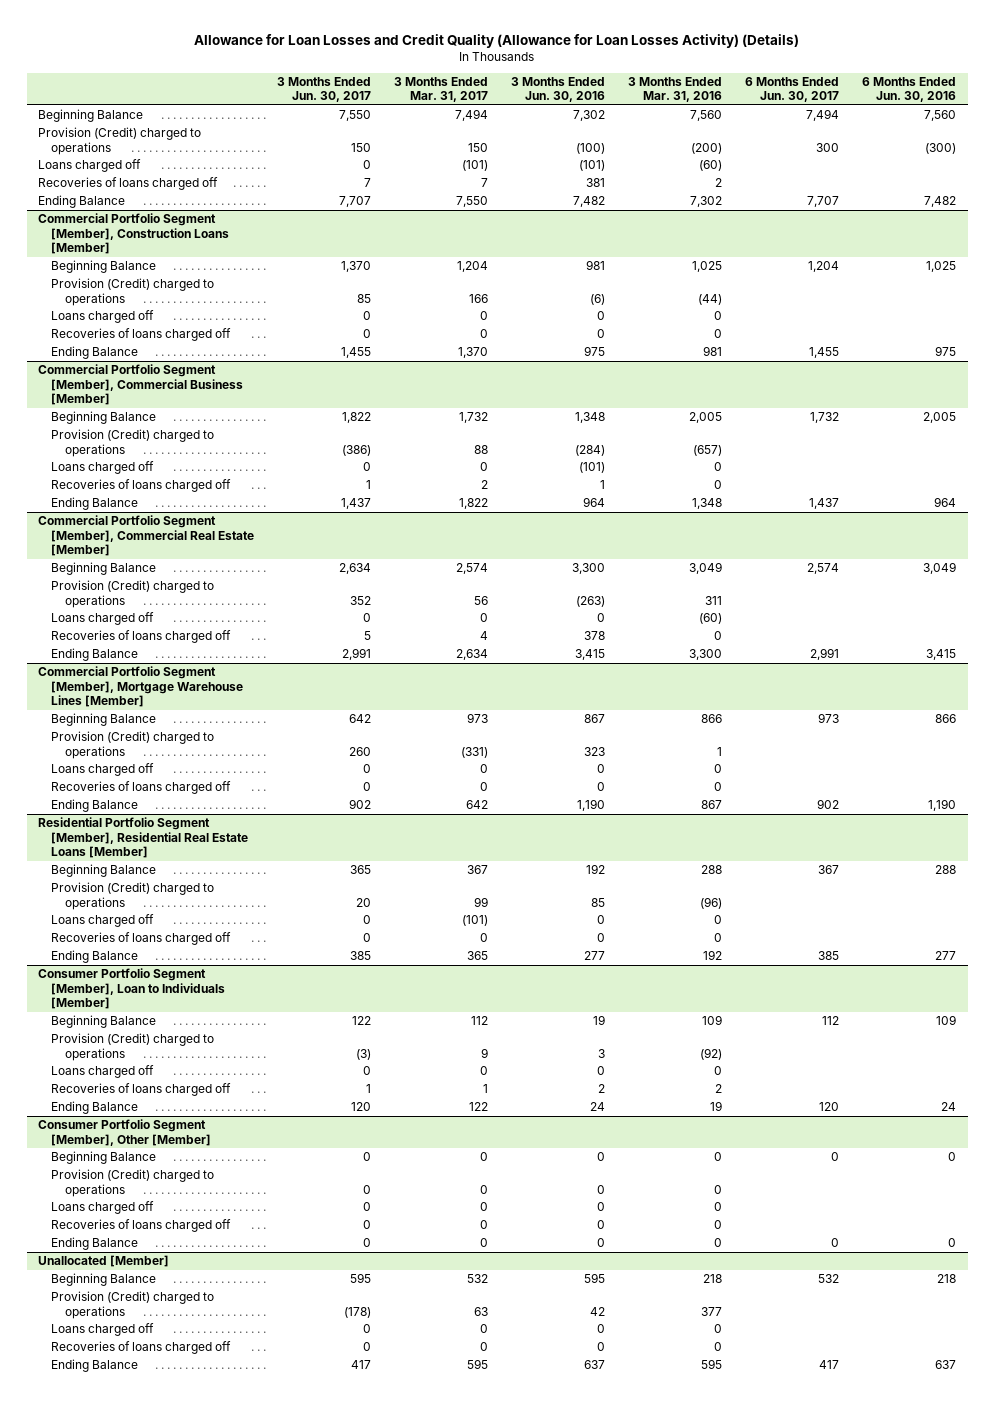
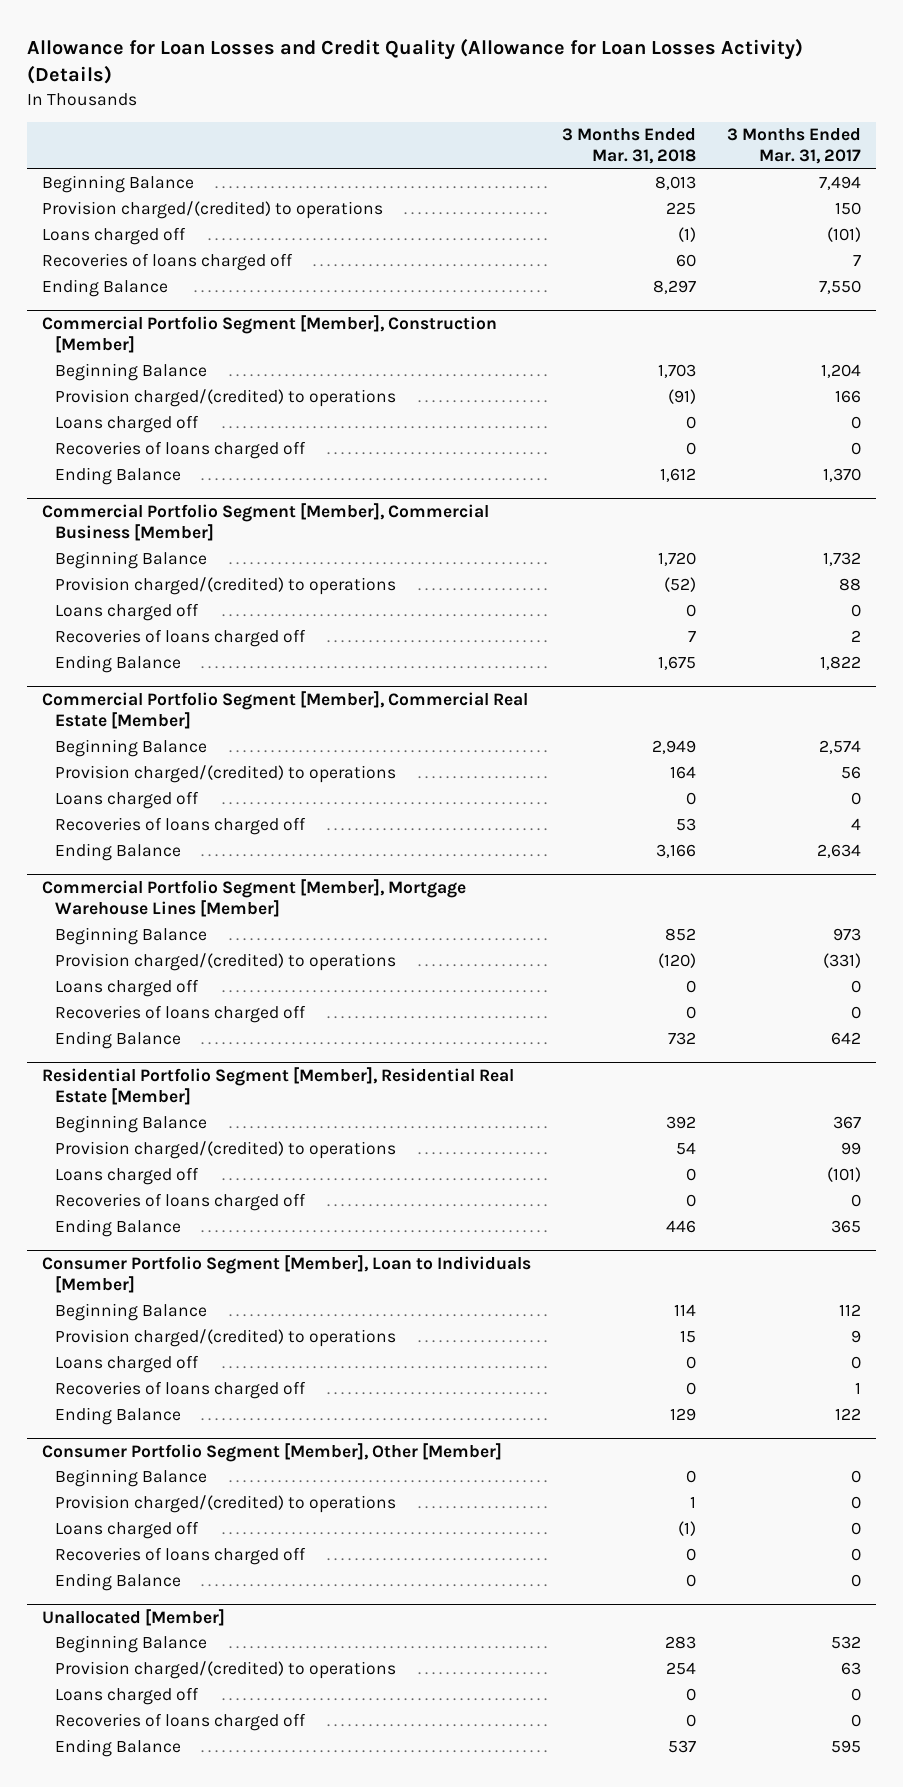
- | 3 Months Ended Jun. 30, 2017 | 3 Months Ended Mar. 31, 2017 | 3 Months Ended Jun. 30, 2016 | 3 Months Ended Mar. 31, 2016 | 6 Months Ended Jun. 30, 2017 | 6 Months Ended Jun. 30, 2016
+ | 3 Months Ended Mar. 31, 2018 | 3 Months Ended Mar. 31, 2017
- Provision (Credit) charged to operations | 150 | 150 | (100) | (200) | 300 | (300)
+ Provision charged/(credited) to operations | 225 | 150
- Commercial Portfolio Segment [Member], Construction Loans [Member]
+ Commercial Portfolio Segment [Member], Construction [Member]
- Provision (Credit) charged to operations | 85 | 166 | (6) | (44) | |
+ Provision charged/(credited) to operations | (91) | 166
@ Commercial Portfolio Segment [Member], Commercial Business [Member]
- Provision (Credit) charged to operations | (386) | 88 | (284) | (657) | |
+ Provision charged/(credited) to operations | (52) | 88
@ Commercial Portfolio Segment [Member], Commercial Real Estate [Member]
- Provision (Credit) charged to operations | 352 | 56 | (263) | 311 | |
+ Provision charged/(credited) to operations | 164 | 56
@ Commercial Portfolio Segment [Member], Mortgage Warehouse Lines [Member]
- Provision (Credit) charged to operations | 260 | (331) | 323 | 1 | |
+ Provision charged/(credited) to operations | (120) | (331)
- Residential Portfolio Segment [Member], Residential Real Estate Loans [Member]
+ Residential Portfolio Segment [Member], Residential Real Estate [Member]
- Provision (Credit) charged to operations | 20 | 99 | 85 | (96) | |
+ Provision charged/(credited) to operations | 54 | 99
@ Consumer Portfolio Segment [Member], Loan to Individuals [Member]
- Provision (Credit) charged to operations | (3) | 9 | 3 | (92) | |
+ Provision charged/(credited) to operations | 15 | 9
@ Consumer Portfolio Segment [Member], Other [Member]
- Provision (Credit) charged to operations | 0 | 0 | 0 | 0 | |
+ Provision charged/(credited) to operations | 1 | 0
@ Unallocated [Member]
- Provision (Credit) charged to operations | (178) | 63 | 42 | 377 | |
+ Provision charged/(credited) to operations | 254 | 63

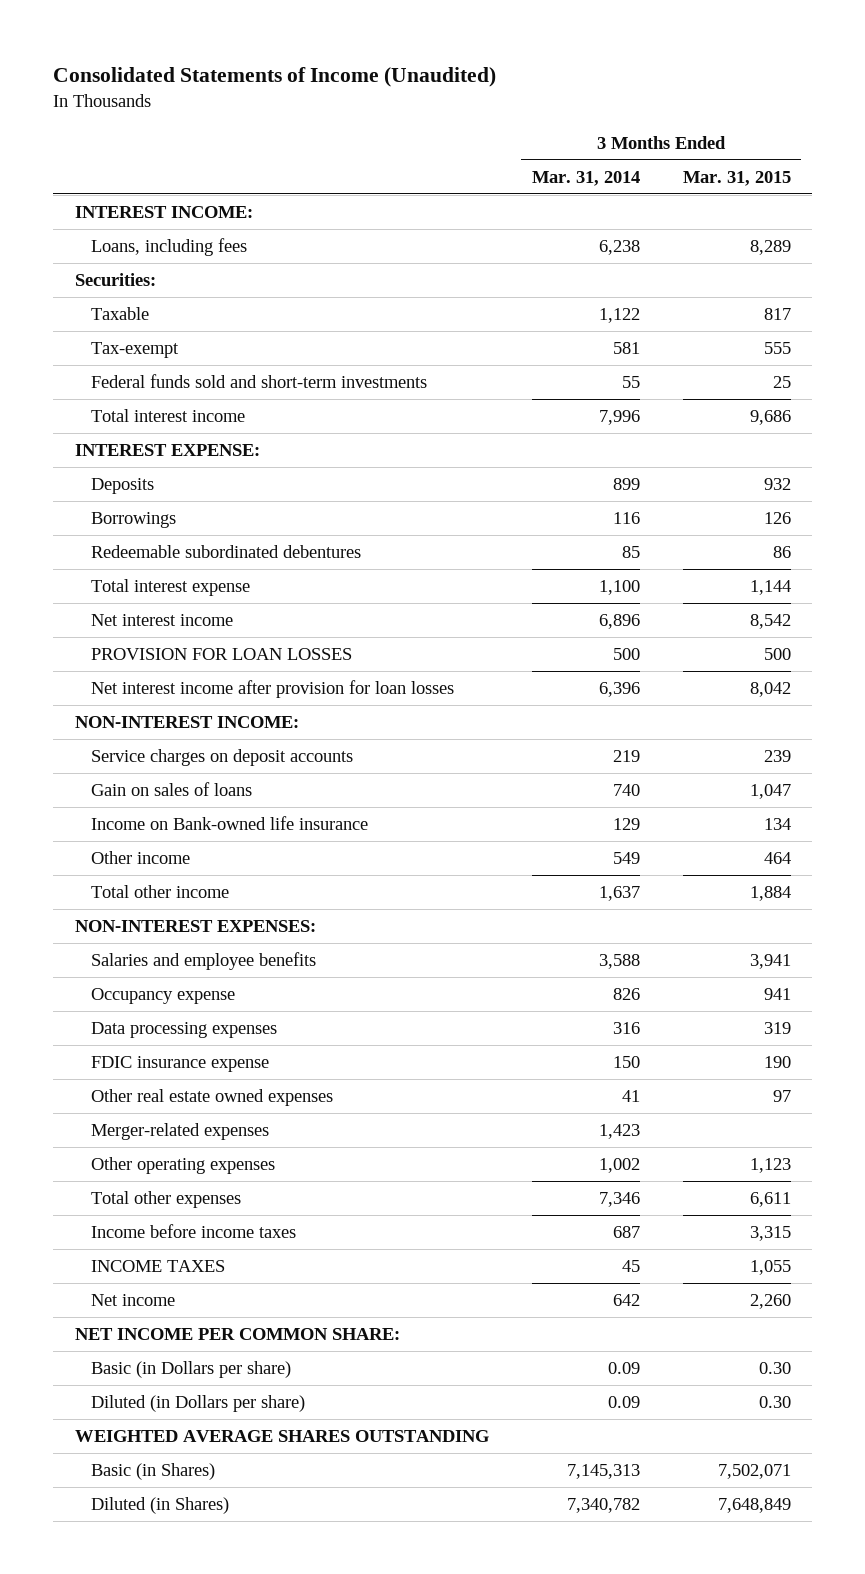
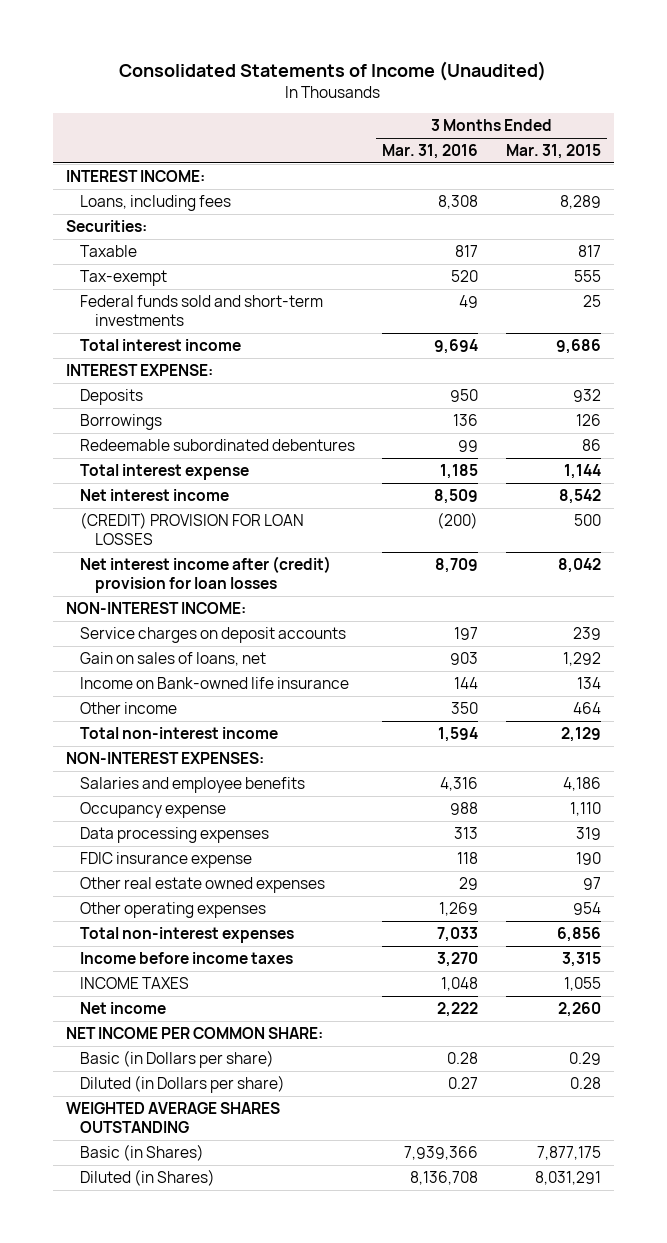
- | 3 Months Ended Mar. 31, 2014 | 3 Months Ended Mar. 31, 2015
+ | 3 Months Ended Mar. 31, 2016 | 3 Months Ended Mar. 31, 2015
- PROVISION FOR LOAN LOSSES | 500 | 500
- Net interest income after provision for loan losses | 6,396 | 8,042
+ (CREDIT) PROVISION FOR LOAN LOSSES | (200) | 500
+ Net interest income after (credit) provision for loan losses | 8,709 | 8,042
- Gain on sales of loans | 740 | 1,047
+ Gain on sales of loans, net | 903 | 1,292
- Total other income | 1,637 | 1,884
+ Total non-interest income | 1,594 | 2,129
- Salaries and employee benefits | 3,588 | 3,941
- Occupancy expense | 826 | 941
+ Salaries and employee benefits | 4,316 | 4,186
+ Occupancy expense | 988 | 1,110
- Merger-related expenses | 1,423 |
- Other operating expenses | 1,002 | 1,123
- Total other expenses | 7,346 | 6,611
+ Other operating expenses | 1,269 | 954
+ Total non-interest expenses | 7,033 | 6,856
- Basic (in Dollars per share) | 0.09 | 0.30
- Diluted (in Dollars per share) | 0.09 | 0.30
+ Basic (in Dollars per share) | 0.28 | 0.29
+ Diluted (in Dollars per share) | 0.27 | 0.28
- Basic (in Shares) | 7,145,313 | 7,502,071
- Diluted (in Shares) | 7,340,782 | 7,648,849
+ Basic (in Shares) | 7,939,366 | 7,877,175
+ Diluted (in Shares) | 8,136,708 | 8,031,291

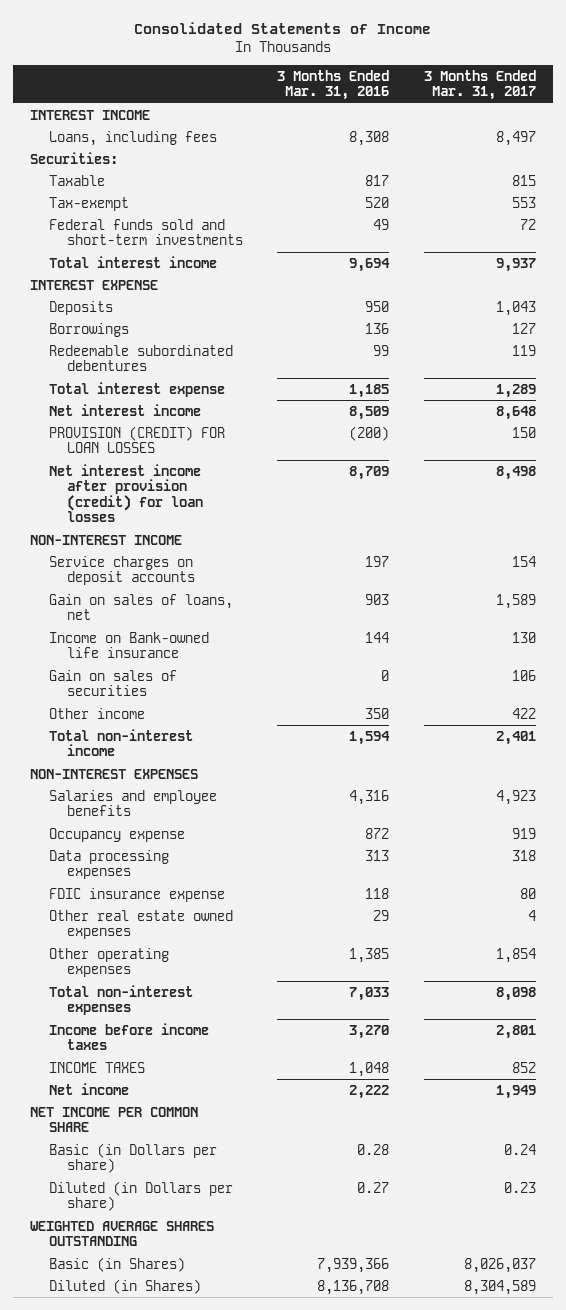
- Consolidated Statements of Income (Unaudited)
+ Consolidated Statements of Income
- | 3 Months Ended Mar. 31, 2016 | 3 Months Ended Mar. 31, 2015
+ | 3 Months Ended Mar. 31, 2016 | 3 Months Ended Mar. 31, 2017
- INTEREST INCOME:
+ INTEREST INCOME
- INTEREST EXPENSE:
+ INTEREST EXPENSE
- (CREDIT) PROVISION FOR LOAN LOSSES | (200) | 500
- Net interest income after (credit) provision for loan losses | 8,709 | 8,042
- NON-INTEREST INCOME:
+ PROVISION (CREDIT) FOR LOAN LOSSES | (200) | 150
+ Net interest income after provision (credit) for loan losses | 8,709 | 8,498
+ NON-INTEREST INCOME
+ Gain on sales of securities | 0 | 106
- NON-INTEREST EXPENSES:
+ NON-INTEREST EXPENSES
- Occupancy expense | 988 | 1,110
+ Occupancy expense | 872 | 919
- Other operating expenses | 1,269 | 954
+ Other operating expenses | 1,385 | 1,854
- NET INCOME PER COMMON SHARE:
+ NET INCOME PER COMMON SHARE

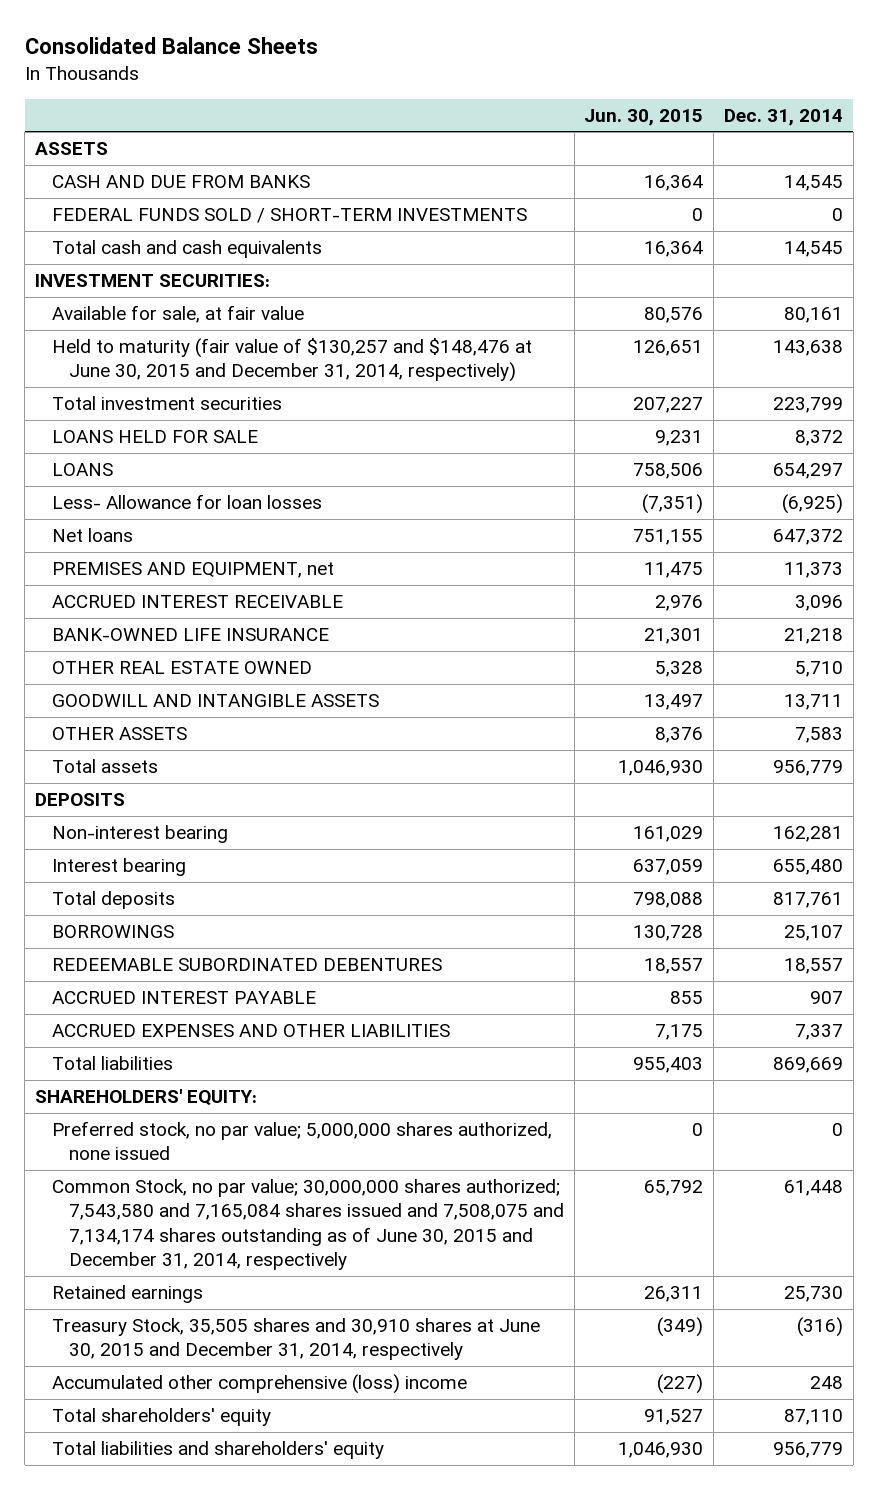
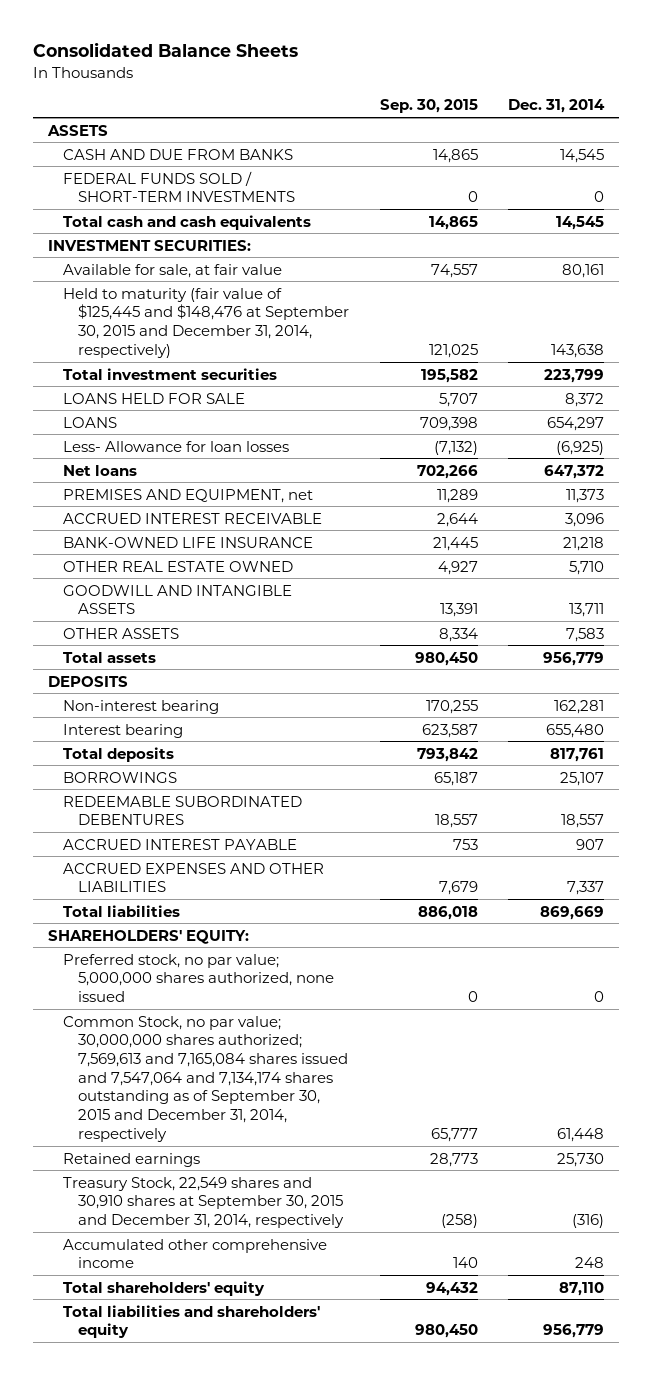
- | Jun. 30, 2015 | Dec. 31, 2014
+ | Sep. 30, 2015 | Dec. 31, 2014
- Held to maturity (fair value of $130,257 and $148,476 at June 30, 2015 and December 31, 2014, respectively) | 126,651 | 143,638
+ Held to maturity (fair value of $125,445 and $148,476 at September 30, 2015 and December 31, 2014, respectively) | 121,025 | 143,638
- Common Stock, no par value; 30,000,000 shares authorized; 7,543,580 and 7,165,084 shares issued and 7,508,075 and 7,134,174 shares outstanding as of June 30, 2015 and December 31, 2014, respectively | 65,792 | 61,448
+ Common Stock, no par value; 30,000,000 shares authorized; 7,569,613 and 7,165,084 shares issued and 7,547,064 and 7,134,174 shares outstanding as of September 30, 2015 and December 31, 2014, respectively | 65,777 | 61,448
- Treasury Stock, 35,505 shares and 30,910 shares at June 30, 2015 and December 31, 2014, respectively | (349) | (316)
- Accumulated other comprehensive (loss) income | (227) | 248
+ Treasury Stock, 22,549 shares and 30,910 shares at September 30, 2015 and December 31, 2014, respectively | (258) | (316)
+ Accumulated other comprehensive income | 140 | 248

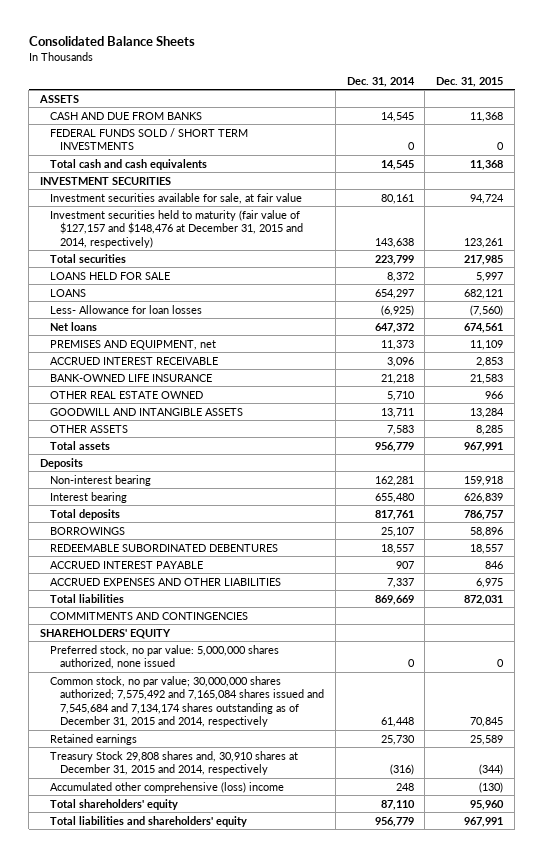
- | Sep. 30, 2015 | Dec. 31, 2014
+ | Dec. 31, 2014 | Dec. 31, 2015
- FEDERAL FUNDS SOLD / SHORT-TERM INVESTMENTS | 0 | 0
+ FEDERAL FUNDS SOLD / SHORT TERM INVESTMENTS | 0 | 0
- INVESTMENT SECURITIES:
- Available for sale, at fair value | 74,557 | 80,161
- Held to maturity (fair value of $125,445 and $148,476 at September 30, 2015 and December 31, 2014, respectively) | 121,025 | 143,638
- Total investment securities | 195,582 | 223,799
+ INVESTMENT SECURITIES
+ Investment securities available for sale, at fair value | 80,161 | 94,724
+ Investment securities held to maturity (fair value of $127,157 and $148,476 at December 31, 2015 and 2014, respectively) | 143,638 | 123,261
+ Total securities | 223,799 | 217,985
- DEPOSITS
+ Deposits
- SHAREHOLDERS' EQUITY:
- Preferred stock, no par value; 5,000,000 shares authorized, none issued | 0 | 0
- Common Stock, no par value; 30,000,000 shares authorized; 7,569,613 and 7,165,084 shares issued and 7,547,064 and 7,134,174 shares outstanding as of September 30, 2015 and December 31, 2014, respectively | 65,777 | 61,448
+ COMMITMENTS AND CONTINGENCIES
+ SHAREHOLDERS' EQUITY
+ Preferred stock, no par value: 5,000,000 shares authorized, none issued | 0 | 0
+ Common stock, no par value; 30,000,000 shares authorized; 7,575,492 and 7,165,084 shares issued and 7,545,684 and 7,134,174 shares outstanding as of December 31, 2015 and 2014, respectively | 61,448 | 70,845
- Treasury Stock, 22,549 shares and 30,910 shares at September 30, 2015 and December 31, 2014, respectively | (258) | (316)
- Accumulated other comprehensive income | 140 | 248
+ Treasury Stock 29,808 shares and, 30,910 shares at December 31, 2015 and 2014, respectively | (316) | (344)
+ Accumulated other comprehensive (loss) income | 248 | (130)

